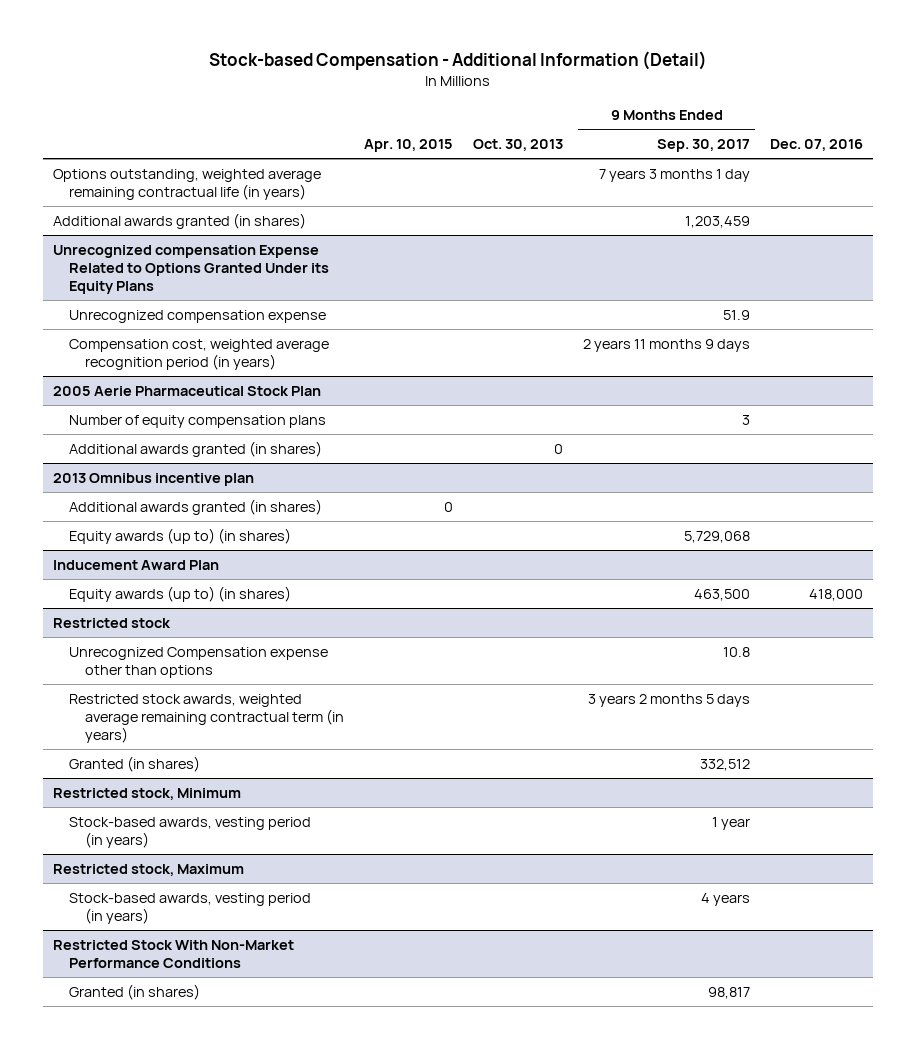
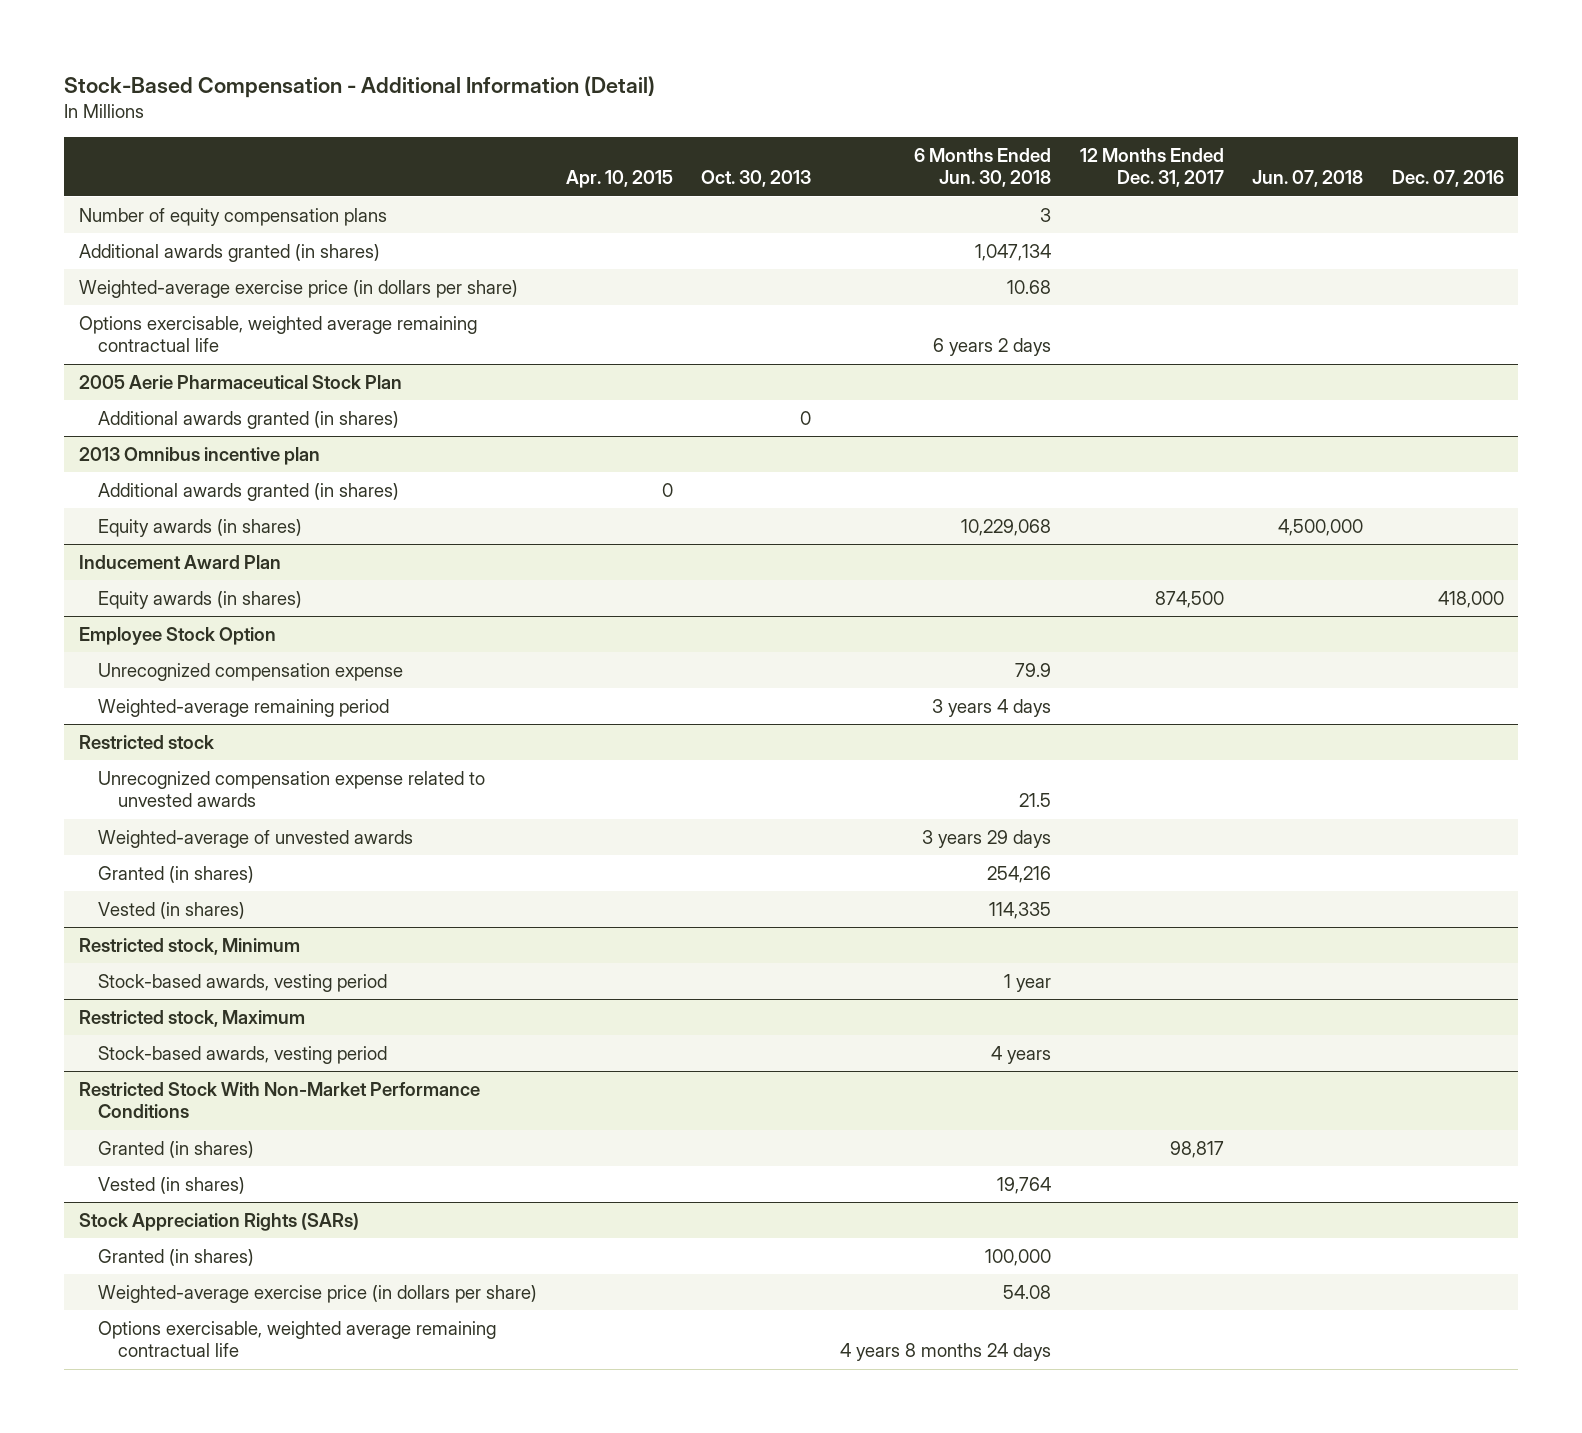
- Stock-based Compensation - Additional Information (Detail)
+ Stock-Based Compensation - Additional Information (Detail)
- | Apr. 10, 2015 | Oct. 30, 2013 | 9 Months Ended Sep. 30, 2017 | Dec. 07, 2016
+ | Apr. 10, 2015 | Oct. 30, 2013 | 6 Months Ended Jun. 30, 2018 | 12 Months Ended Dec. 31, 2017 | Jun. 07, 2018 | Dec. 07, 2016
- Options outstanding, weighted average remaining contractual life (in years) | | | 7 years 3 months 1 day |
+ Number of equity compensation plans | | | 3 | | |
- Unrecognized compensation Expense Related to Options Granted Under its Equity Plans
- Unrecognized compensation expense | | | 51.9 |
- Compensation cost, weighted average recognition period (in years) | | | 2 years 11 months 9 days |
+ Weighted-average exercise price (in dollars per share) | | | 10.68 | | |
+ Options exercisable, weighted average remaining contractual life | | | 6 years 2 days | | |
@ 2005 Aerie Pharmaceutical Stock Plan
- Number of equity compensation plans | | | 3 |
@ 2013 Omnibus incentive plan
- Equity awards (up to) (in shares) | | | 5,729,068 |
+ Equity awards (in shares) | | | 10,229,068 | | 4,500,000 |
@ Inducement Award Plan
- Equity awards (up to) (in shares) | | | 463,500 | 418,000
+ Equity awards (in shares) | | | | 874,500 | | 418,000
+ Employee Stock Option
+ Unrecognized compensation expense | | | 79.9 | | |
+ Weighted-average remaining period | | | 3 years 4 days | | |
@ Restricted stock
- Unrecognized Compensation expense other than options | | | 10.8 |
- Restricted stock awards, weighted average remaining contractual term (in years) | | | 3 years 2 months 5 days |
+ Unrecognized compensation expense related to unvested awards | | | 21.5 | | |
+ Weighted-average of unvested awards | | | 3 years 29 days | | |
+ Vested (in shares) | | | 114,335 | | |
@ Restricted stock, Minimum
- Stock-based awards, vesting period (in years) | | | 1 year |
+ Stock-based awards, vesting period | | | 1 year | | |
@ Restricted stock, Maximum
- Stock-based awards, vesting period (in years) | | | 4 years |
+ Stock-based awards, vesting period | | | 4 years | | |
@ Restricted Stock With Non-Market Performance Conditions
+ Vested (in shares) | | | 19,764 | | |
+ Stock Appreciation Rights (SARs)
+ Granted (in shares) | | | 100,000 | | |
+ Weighted-average exercise price (in dollars per share) | | | 54.08 | | |
+ Options exercisable, weighted average remaining contractual life | | | 4 years 8 months 24 days | | |

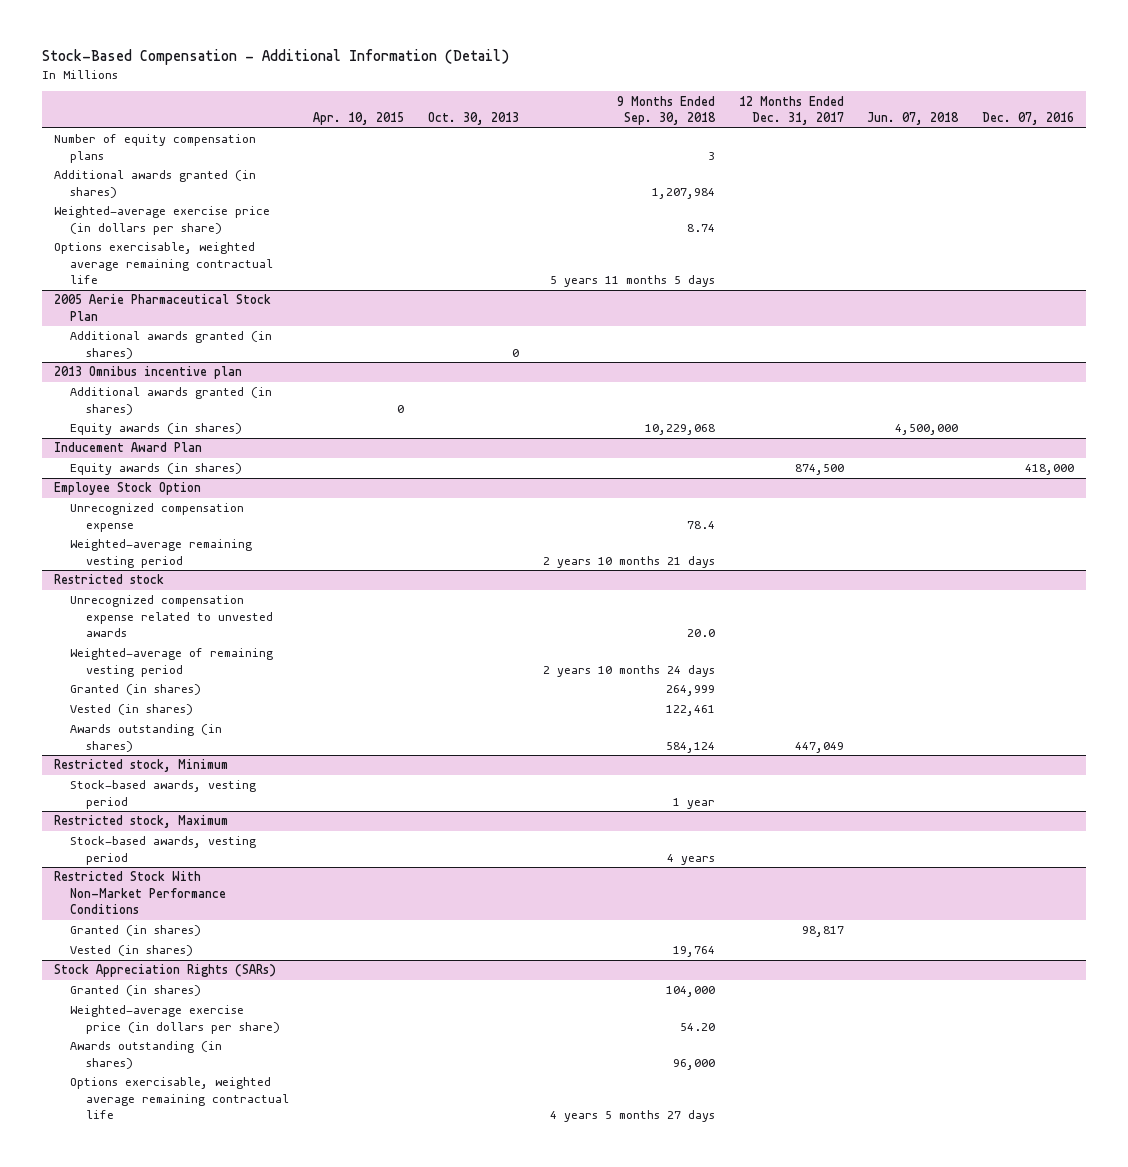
- | Apr. 10, 2015 | Oct. 30, 2013 | 6 Months Ended Jun. 30, 2018 | 12 Months Ended Dec. 31, 2017 | Jun. 07, 2018 | Dec. 07, 2016
+ | Apr. 10, 2015 | Oct. 30, 2013 | 9 Months Ended Sep. 30, 2018 | 12 Months Ended Dec. 31, 2017 | Jun. 07, 2018 | Dec. 07, 2016
@ Employee Stock Option
- Weighted-average remaining period | | | 3 years 4 days | | |
+ Weighted-average remaining vesting period | | | 2 years 10 months 21 days | | |
@ Restricted stock
- Weighted-average of unvested awards | | | 3 years 29 days | | |
+ Weighted-average of remaining vesting period | | | 2 years 10 months 24 days | | |
+ Awards outstanding (in shares) | | | 584,124 | 447,049 | |
@ Stock Appreciation Rights (SARs)
+ Awards outstanding (in shares) | | | 96,000 | | |

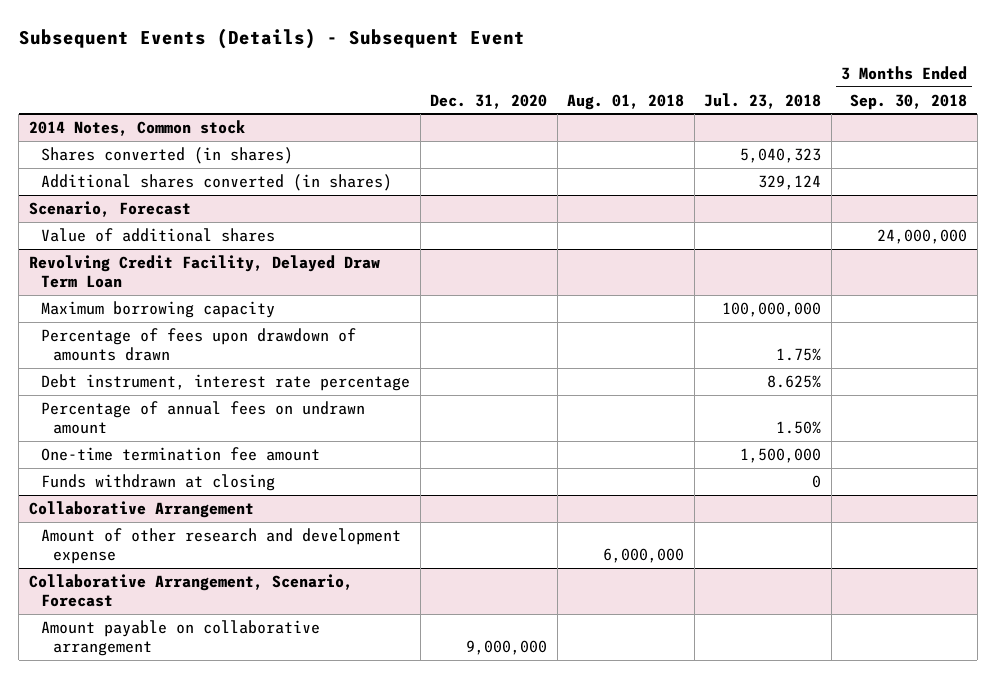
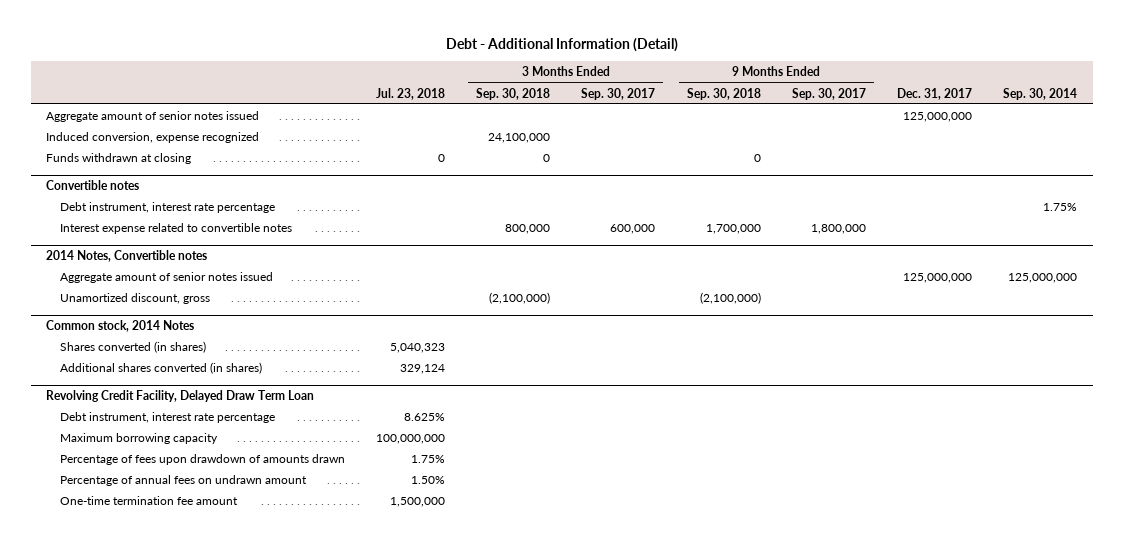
- Subsequent Events (Details) - Subsequent Event
+ Debt - Additional Information (Detail)
- | Dec. 31, 2020 | Aug. 01, 2018 | Jul. 23, 2018 | 3 Months Ended Sep. 30, 2018
+ | Jul. 23, 2018 | 3 Months Ended Sep. 30, 2018 | 3 Months Ended Sep. 30, 2017 | 9 Months Ended Sep. 30, 2018 | 9 Months Ended Sep. 30, 2017 | Dec. 31, 2017 | Sep. 30, 2014
- 2014 Notes, Common stock
+ Aggregate amount of senior notes issued | | | | | | 125,000,000 |
+ Induced conversion, expense recognized | | 24,100,000 | | | | |
+ Funds withdrawn at closing | 0 | 0 | | 0 | | |
+ Convertible notes
+ Debt instrument, interest rate percentage | | | | | | | 1.75%
+ Interest expense related to convertible notes | | 800,000 | 600,000 | 1,700,000 | 1,800,000 | |
+ 2014 Notes, Convertible notes
+ Aggregate amount of senior notes issued | | | | | | 125,000,000 | 125,000,000
+ Unamortized discount, gross | | (2,100,000) | | (2,100,000) | | |
+ Common stock, 2014 Notes
- Scenario, Forecast
- Value of additional shares | | | | 24,000,000
@ Revolving Credit Facility, Delayed Draw Term Loan
moved up: Debt instrument, interest rate percentage | 8.625% | | | | | |
- Funds withdrawn at closing | | | 0 |
- Collaborative Arrangement
- Amount of other research and development expense | | 6,000,000 | |
- Collaborative Arrangement, Scenario, Forecast
- Amount payable on collaborative arrangement | 9,000,000 | | |

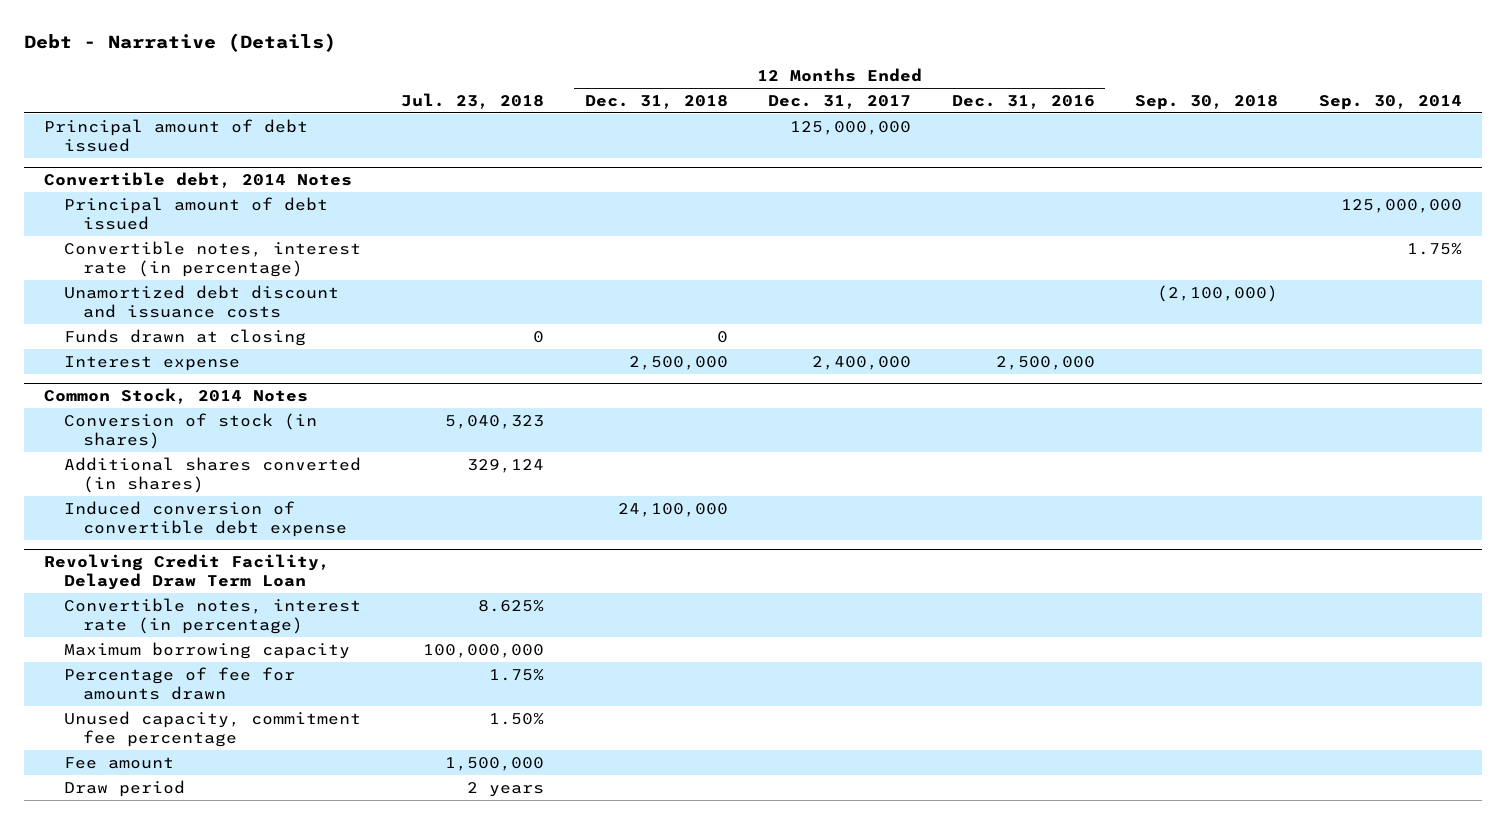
- Debt - Additional Information (Detail)
+ Debt - Narrative (Details)
- | Jul. 23, 2018 | 3 Months Ended Sep. 30, 2018 | 3 Months Ended Sep. 30, 2017 | 9 Months Ended Sep. 30, 2018 | 9 Months Ended Sep. 30, 2017 | Dec. 31, 2017 | Sep. 30, 2014
+ | Jul. 23, 2018 | 12 Months Ended Dec. 31, 2018 | 12 Months Ended Dec. 31, 2017 | 12 Months Ended Dec. 31, 2016 | Sep. 30, 2018 | Sep. 30, 2014
- Aggregate amount of senior notes issued | | | | | | 125,000,000 |
- Induced conversion, expense recognized | | 24,100,000 | | | | |
- Funds withdrawn at closing | 0 | 0 | | 0 | | |
- Convertible notes
- Debt instrument, interest rate percentage | | | | | | | 1.75%
- Interest expense related to convertible notes | | 800,000 | 600,000 | 1,700,000 | 1,800,000 | |
- 2014 Notes, Convertible notes
- Aggregate amount of senior notes issued | | | | | | 125,000,000 | 125,000,000
- Unamortized discount, gross | | (2,100,000) | | (2,100,000) | | |
- Common stock, 2014 Notes
- Shares converted (in shares) | 5,040,323 | | | | | |
+ Principal amount of debt issued | | | 125,000,000 | | |
+ Convertible debt, 2014 Notes
+ Principal amount of debt issued | | | | | | 125,000,000
+ Convertible notes, interest rate (in percentage) | | | | | | 1.75%
+ Unamortized debt discount and issuance costs | | | | | (2,100,000) |
+ Funds drawn at closing | 0 | 0 | | | |
+ Interest expense | | 2,500,000 | 2,400,000 | 2,500,000 | |
+ Common Stock, 2014 Notes
+ Conversion of stock (in shares) | 5,040,323 | | | | |
+ Induced conversion of convertible debt expense | | 24,100,000 | | | |
@ Revolving Credit Facility, Delayed Draw Term Loan
- Debt instrument, interest rate percentage | 8.625% | | | | | |
+ Convertible notes, interest rate (in percentage) | 8.625% | | | | |
- Percentage of fees upon drawdown of amounts drawn | 1.75% | | | | | |
- Percentage of annual fees on undrawn amount | 1.50% | | | | | |
- One-time termination fee amount | 1,500,000 | | | | | |
+ Percentage of fee for amounts drawn | 1.75% | | | | |
+ Unused capacity, commitment fee percentage | 1.50% | | | | |
+ Fee amount | 1,500,000 | | | | |
+ Draw period | 2 years | | | | |

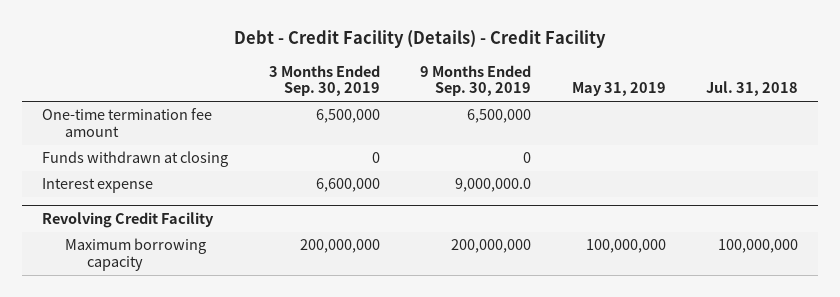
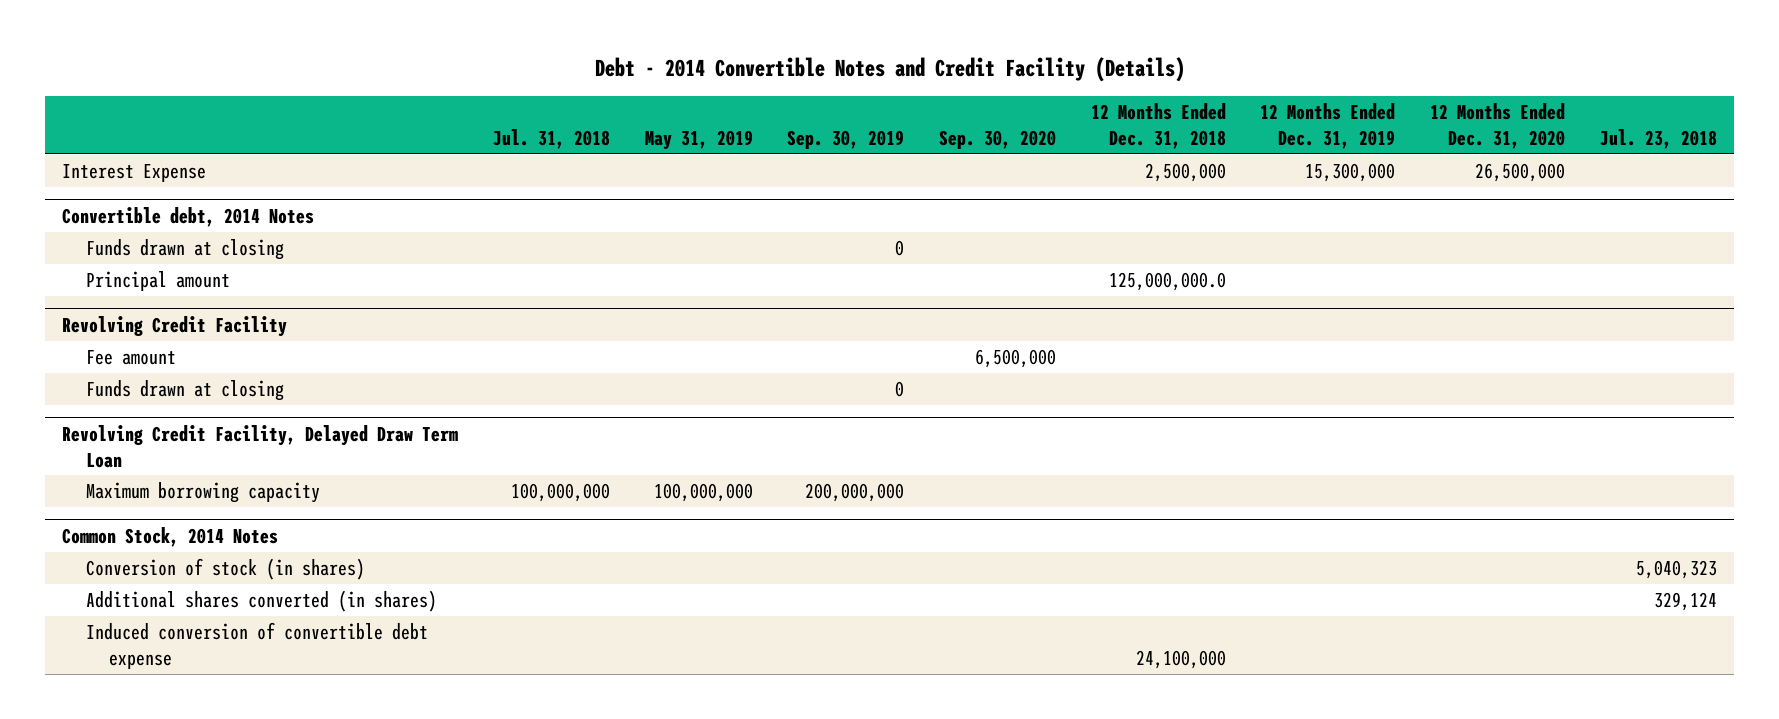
- Debt - Credit Facility (Details) - Credit Facility
+ Debt - 2014 Convertible Notes and Credit Facility (Details)
- | 3 Months Ended Sep. 30, 2019 | 9 Months Ended Sep. 30, 2019 | May 31, 2019 | Jul. 31, 2018
+ | Jul. 31, 2018 | May 31, 2019 | Sep. 30, 2019 | Sep. 30, 2020 | 12 Months Ended Dec. 31, 2018 | 12 Months Ended Dec. 31, 2019 | 12 Months Ended Dec. 31, 2020 | Jul. 23, 2018
- One-time termination fee amount | 6,500,000 | 6,500,000 | |
- Funds withdrawn at closing | 0 | 0 | |
- Interest expense | 6,600,000 | 9,000,000.0 | |
+ Interest Expense | | | | | 2,500,000 | 15,300,000 | 26,500,000 |
+ Convertible debt, 2014 Notes
+ Funds drawn at closing | | | 0 | | | | |
+ Principal amount | | | | | 125,000,000.0 | | |
@ Revolving Credit Facility
- Maximum borrowing capacity | 200,000,000 | 200,000,000 | 100,000,000 | 100,000,000
+ Fee amount | | | | 6,500,000 | | | |
+ Funds drawn at closing | | | 0 | | | | |
+ Revolving Credit Facility, Delayed Draw Term Loan
+ Maximum borrowing capacity | 100,000,000 | 100,000,000 | 200,000,000 | | | | |
+ Common Stock, 2014 Notes
+ Conversion of stock (in shares) | | | | | | | | 5,040,323
+ Additional shares converted (in shares) | | | | | | | | 329,124
+ Induced conversion of convertible debt expense | | | | | 24,100,000 | | |

